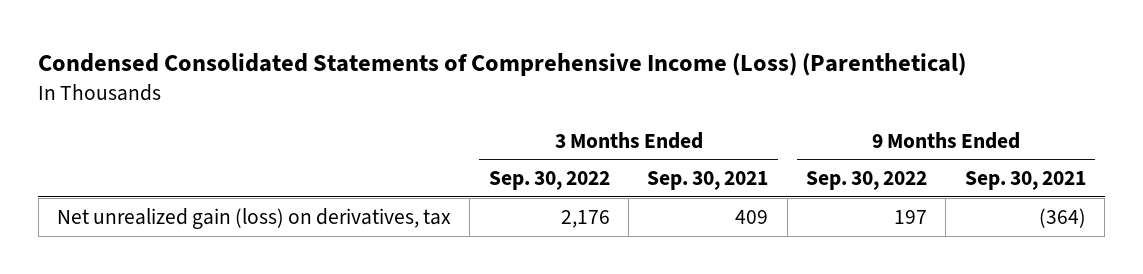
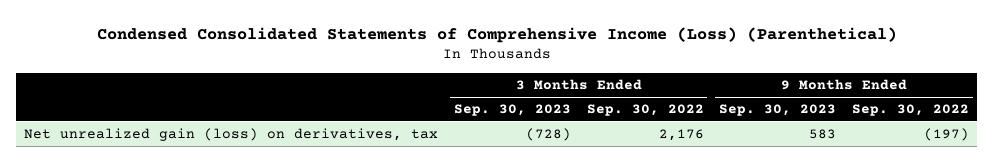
- | 3 Months Ended Sep. 30, 2022 | 3 Months Ended Sep. 30, 2021 | 9 Months Ended Sep. 30, 2022 | 9 Months Ended Sep. 30, 2021
+ | 3 Months Ended Sep. 30, 2023 | 3 Months Ended Sep. 30, 2022 | 9 Months Ended Sep. 30, 2023 | 9 Months Ended Sep. 30, 2022
- Net unrealized gain (loss) on derivatives, tax | 2,176 | 409 | 197 | (364)
+ Net unrealized gain (loss) on derivatives, tax | (728) | 2,176 | 583 | (197)

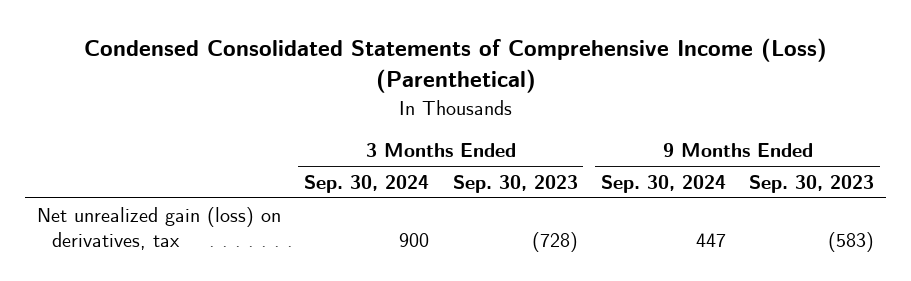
- | 3 Months Ended Sep. 30, 2023 | 3 Months Ended Sep. 30, 2022 | 9 Months Ended Sep. 30, 2023 | 9 Months Ended Sep. 30, 2022
+ | 3 Months Ended Sep. 30, 2024 | 3 Months Ended Sep. 30, 2023 | 9 Months Ended Sep. 30, 2024 | 9 Months Ended Sep. 30, 2023
- Net unrealized gain (loss) on derivatives, tax | (728) | 2,176 | 583 | (197)
+ Net unrealized gain (loss) on derivatives, tax | 900 | (728) | 447 | (583)

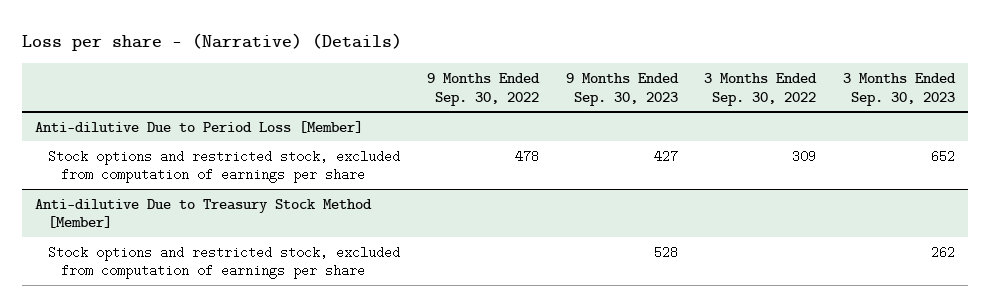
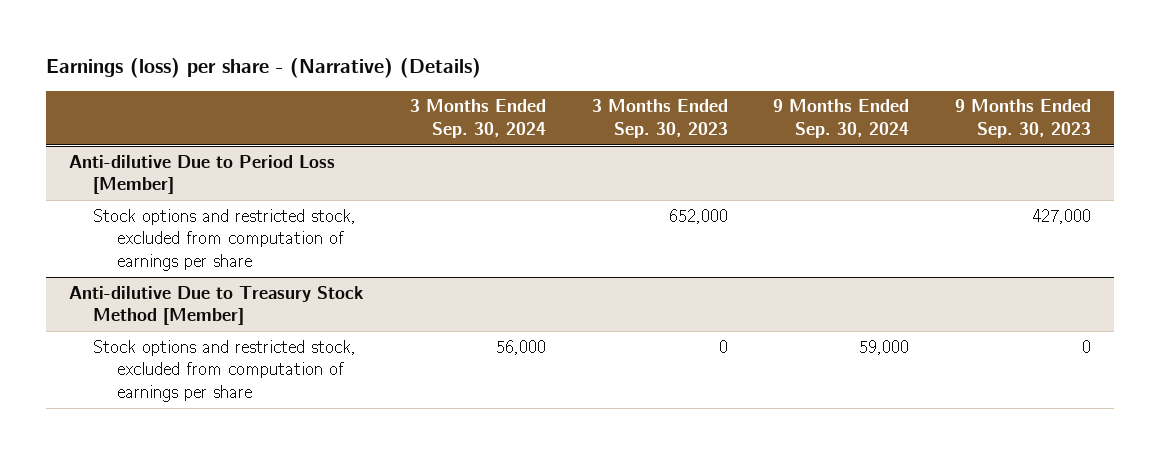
- Loss per share - (Narrative) (Details)
+ Earnings (loss) per share - (Narrative) (Details)
- | 9 Months Ended Sep. 30, 2022 | 9 Months Ended Sep. 30, 2023 | 3 Months Ended Sep. 30, 2022 | 3 Months Ended Sep. 30, 2023
+ | 3 Months Ended Sep. 30, 2024 | 3 Months Ended Sep. 30, 2023 | 9 Months Ended Sep. 30, 2024 | 9 Months Ended Sep. 30, 2023
@ Anti-dilutive Due to Period Loss [Member]
- Stock options and restricted stock, excluded from computation of earnings per share | 478 | 427 | 309 | 652
+ Stock options and restricted stock, excluded from computation of earnings per share | | 652,000 | | 427,000
@ Anti-dilutive Due to Treasury Stock Method [Member]
- Stock options and restricted stock, excluded from computation of earnings per share | | 528 | | 262
+ Stock options and restricted stock, excluded from computation of earnings per share | 56,000 | 0 | 59,000 | 0

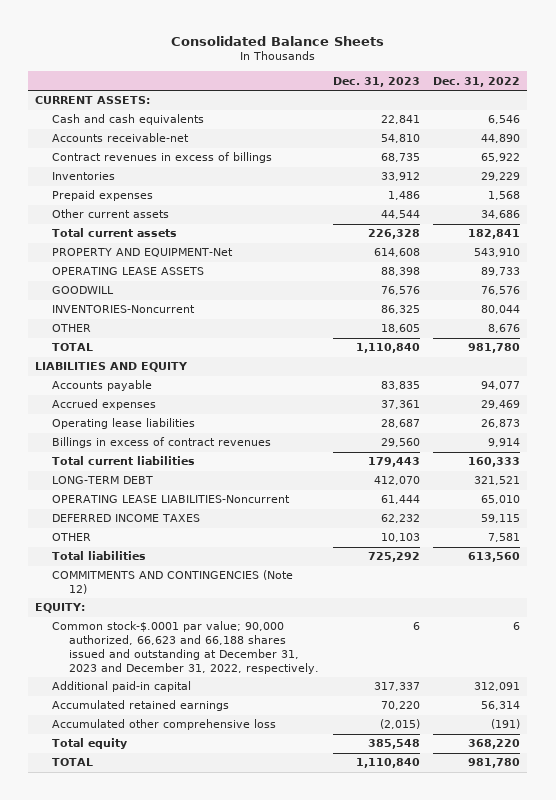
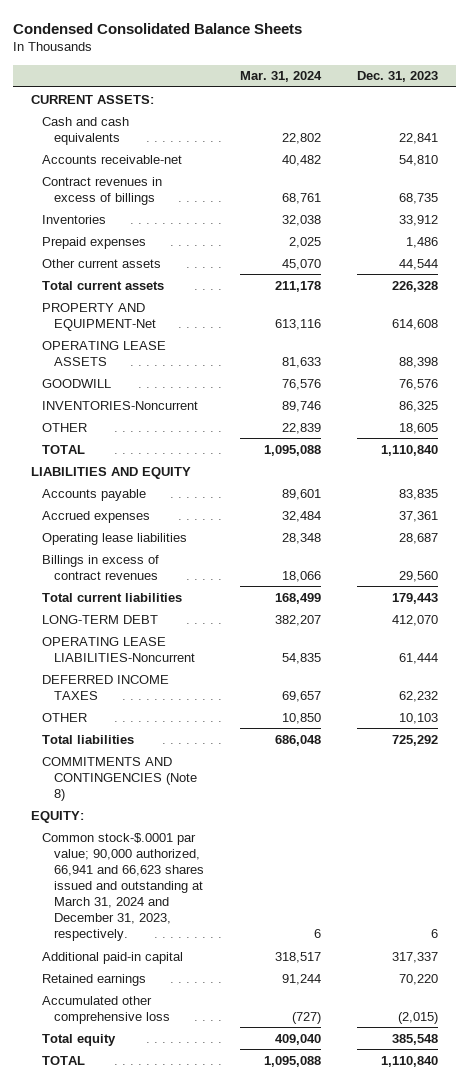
- Consolidated Balance Sheets
+ Condensed Consolidated Balance Sheets
- | Dec. 31, 2023 | Dec. 31, 2022
+ | Mar. 31, 2024 | Dec. 31, 2023
- COMMITMENTS AND CONTINGENCIES (Note 12)
+ COMMITMENTS AND CONTINGENCIES (Note 8)
- Common stock-$.0001 par value; 90,000 authorized, 66,623 and 66,188 shares issued and outstanding at December 31, 2023 and December 31, 2022, respectively. | 6 | 6
+ Common stock-$.0001 par value; 90,000 authorized, 66,941 and 66,623 shares issued and outstanding at March 31, 2024 and December 31, 2023, respectively. | 6 | 6
- Accumulated retained earnings | 70,220 | 56,314
+ Retained earnings | 91,244 | 70,220

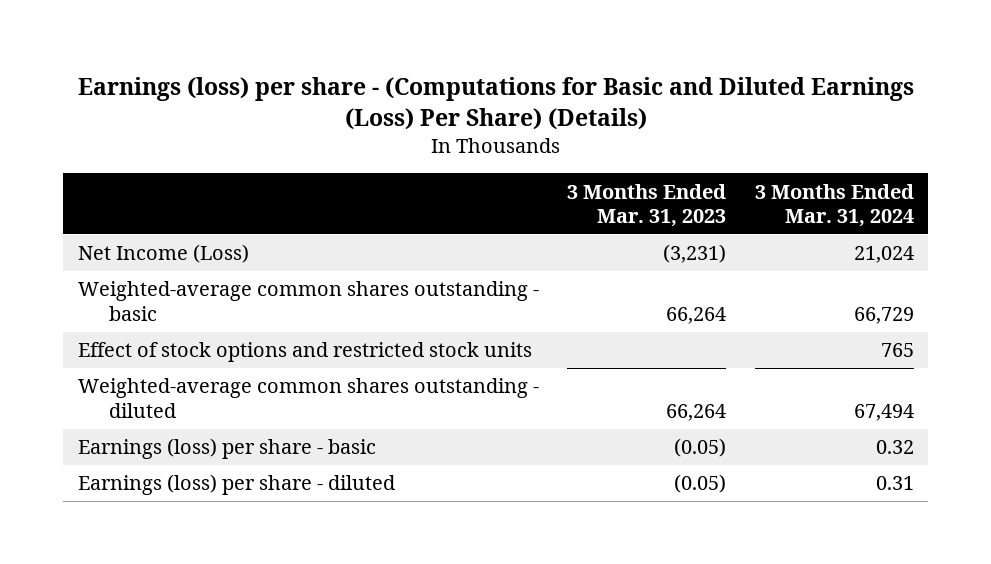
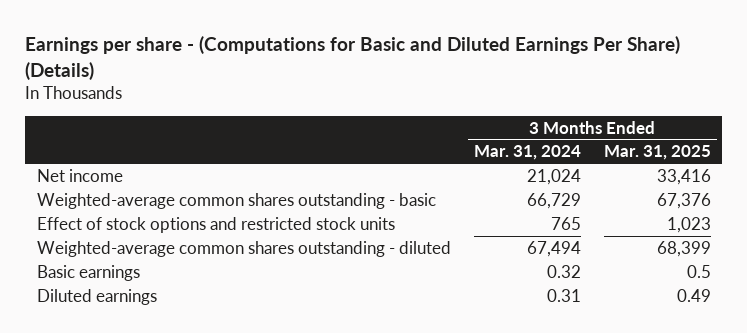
- Earnings (loss) per share - (Computations for Basic and Diluted Earnings (Loss) Per Share) (Details)
+ Earnings per share - (Computations for Basic and Diluted Earnings Per Share) (Details)
- | 3 Months Ended Mar. 31, 2023 | 3 Months Ended Mar. 31, 2024
+ | 3 Months Ended Mar. 31, 2024 | 3 Months Ended Mar. 31, 2025
- Net Income (Loss) | (3,231) | 21,024
+ Net income | 21,024 | 33,416
- Earnings (loss) per share - basic | (0.05) | 0.32
- Earnings (loss) per share - diluted | (0.05) | 0.31
+ Basic earnings | 0.32 | 0.5
+ Diluted earnings | 0.31 | 0.49

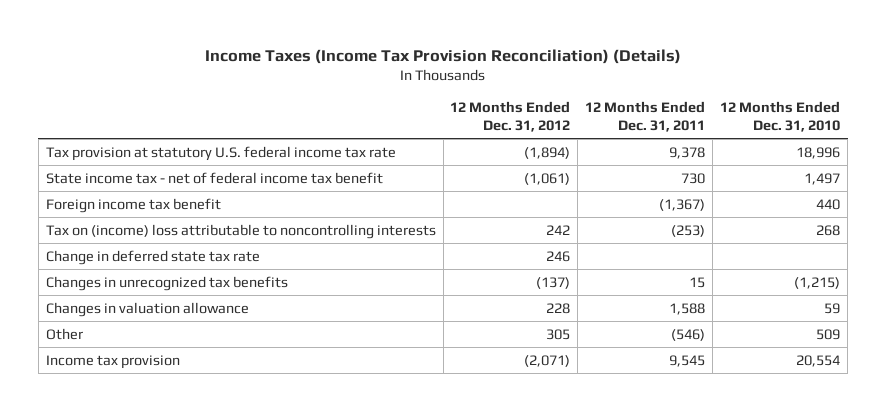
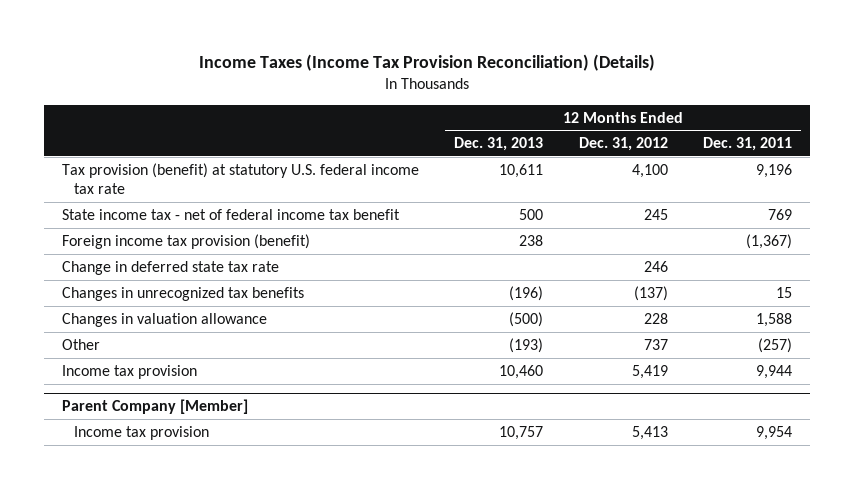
- | 12 Months Ended Dec. 31, 2012 | 12 Months Ended Dec. 31, 2011 | 12 Months Ended Dec. 31, 2010
+ | 12 Months Ended Dec. 31, 2013 | 12 Months Ended Dec. 31, 2012 | 12 Months Ended Dec. 31, 2011
- Tax provision at statutory U.S. federal income tax rate | (1,894) | 9,378 | 18,996
- State income tax - net of federal income tax benefit | (1,061) | 730 | 1,497
- Foreign income tax benefit | | (1,367) | 440
- Tax on (income) loss attributable to noncontrolling interests | 242 | (253) | 268
+ Tax provision (benefit) at statutory U.S. federal income tax rate | 10,611 | 4,100 | 9,196
+ State income tax - net of federal income tax benefit | 500 | 245 | 769
+ Foreign income tax provision (benefit) | 238 | | (1,367)
- Other | 305 | (546) | 509
- Income tax provision | (2,071) | 9,545 | 20,554
+ Other | (193) | 737 | (257)
+ Income tax provision | 10,460 | 5,419 | 9,944
+ Parent Company [Member]
+ Income tax provision | 10,757 | 5,413 | 9,954

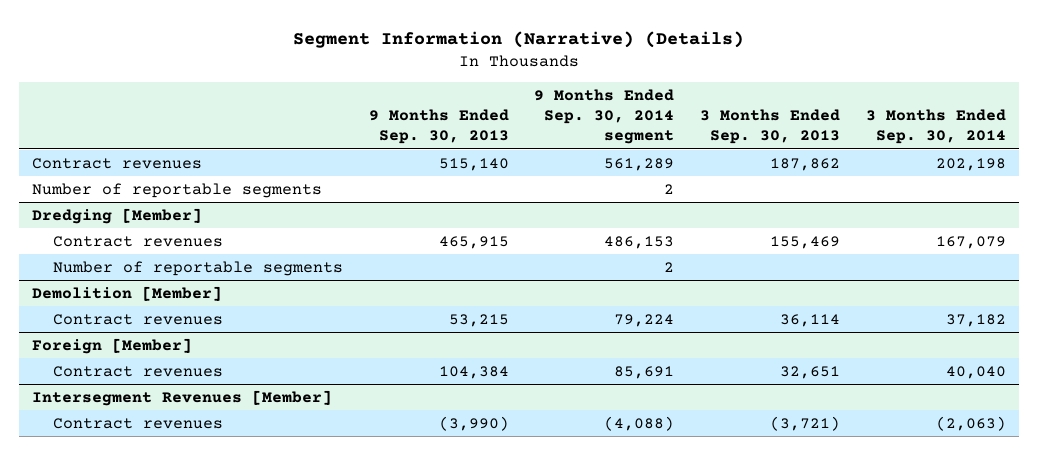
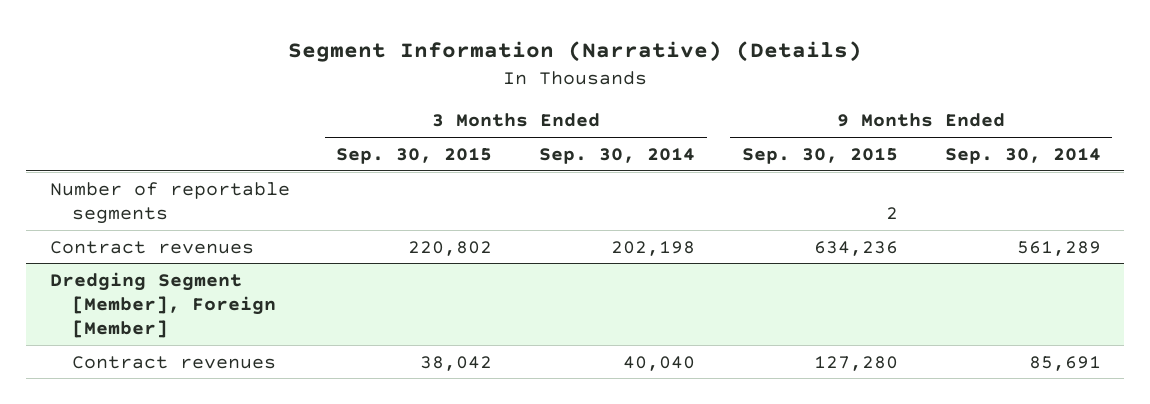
- | 9 Months Ended Sep. 30, 2013 | 9 Months Ended Sep. 30, 2014 segment | 3 Months Ended Sep. 30, 2013 | 3 Months Ended Sep. 30, 2014
+ | 3 Months Ended Sep. 30, 2015 | 3 Months Ended Sep. 30, 2014 | 9 Months Ended Sep. 30, 2015 | 9 Months Ended Sep. 30, 2014
- Dredging [Member]
- Contract revenues | 465,915 | 486,153 | 155,469 | 167,079
- Number of reportable segments | | 2 | |
- Demolition [Member]
- Contract revenues | 53,215 | 79,224 | 36,114 | 37,182
- Foreign [Member]
moved down: Contract revenues | 220,802 | 202,198 | 634,236 | 561,289
+ Dredging Segment [Member], Foreign [Member]
- Intersegment Revenues [Member]
- Contract revenues | (3,990) | (4,088) | (3,721) | (2,063)

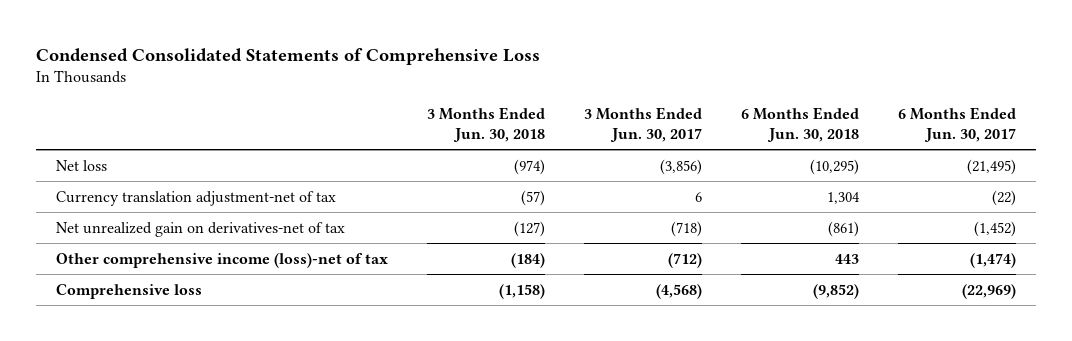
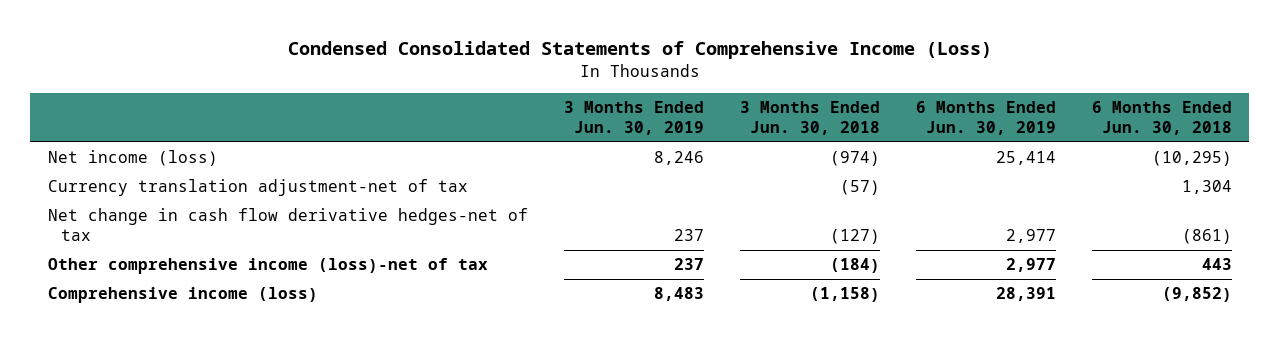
- Condensed Consolidated Statements of Comprehensive Loss
+ Condensed Consolidated Statements of Comprehensive Income (Loss)
- | 3 Months Ended Jun. 30, 2018 | 3 Months Ended Jun. 30, 2017 | 6 Months Ended Jun. 30, 2018 | 6 Months Ended Jun. 30, 2017
+ | 3 Months Ended Jun. 30, 2019 | 3 Months Ended Jun. 30, 2018 | 6 Months Ended Jun. 30, 2019 | 6 Months Ended Jun. 30, 2018
- Net loss | (974) | (3,856) | (10,295) | (21,495)
+ Net income (loss) | 8,246 | (974) | 25,414 | (10,295)
- Net unrealized gain on derivatives-net of tax | (127) | (718) | (861) | (1,452)
+ Net change in cash flow derivative hedges-net of tax | 237 | (127) | 2,977 | (861)
- Comprehensive loss | (1,158) | (4,568) | (9,852) | (22,969)
+ Comprehensive income (loss) | 8,483 | (1,158) | 28,391 | (9,852)

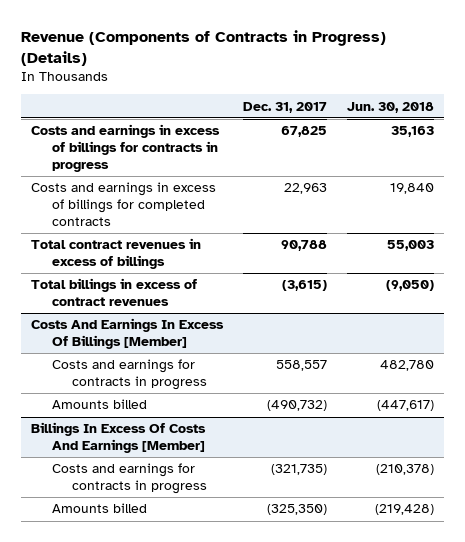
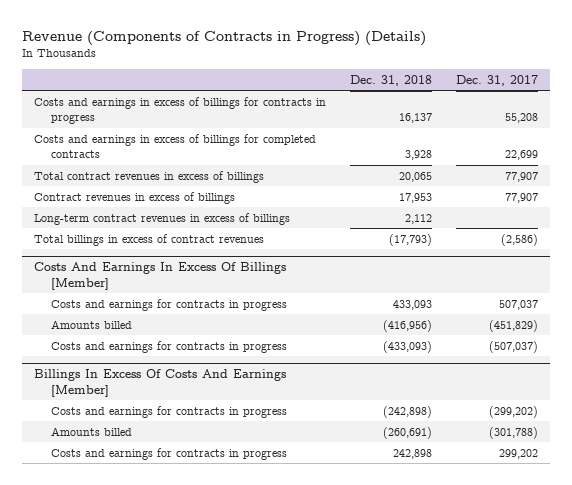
- | Dec. 31, 2017 | Jun. 30, 2018
+ | Dec. 31, 2018 | Dec. 31, 2017
- Costs and earnings in excess of billings for contracts in progress | 67,825 | 35,163
- Costs and earnings in excess of billings for completed contracts | 22,963 | 19,840
- Total contract revenues in excess of billings | 90,788 | 55,003
- Total billings in excess of contract revenues | (3,615) | (9,050)
+ Costs and earnings in excess of billings for contracts in progress | 16,137 | 55,208
+ Costs and earnings in excess of billings for completed contracts | 3,928 | 22,699
+ Total contract revenues in excess of billings | 20,065 | 77,907
+ Contract revenues in excess of billings | 17,953 | 77,907
+ Long-term contract revenues in excess of billings | 2,112 |
+ Total billings in excess of contract revenues | (17,793) | (2,586)
@ Costs And Earnings In Excess Of Billings [Member]
- Costs and earnings for contracts in progress | 558,557 | 482,780
- Amounts billed | (490,732) | (447,617)
+ Costs and earnings for contracts in progress | 433,093 | 507,037
+ Amounts billed | (416,956) | (451,829)
+ Costs and earnings for contracts in progress | (433,093) | (507,037)
@ Billings In Excess Of Costs And Earnings [Member]
- Costs and earnings for contracts in progress | (321,735) | (210,378)
- Amounts billed | (325,350) | (219,428)
+ Costs and earnings for contracts in progress | (242,898) | (299,202)
+ Amounts billed | (260,691) | (301,788)
+ Costs and earnings for contracts in progress | 242,898 | 299,202

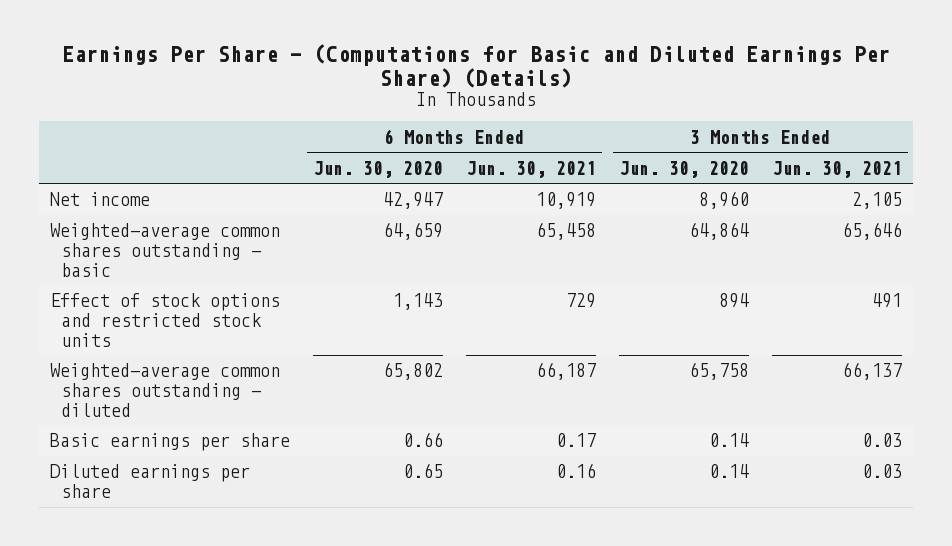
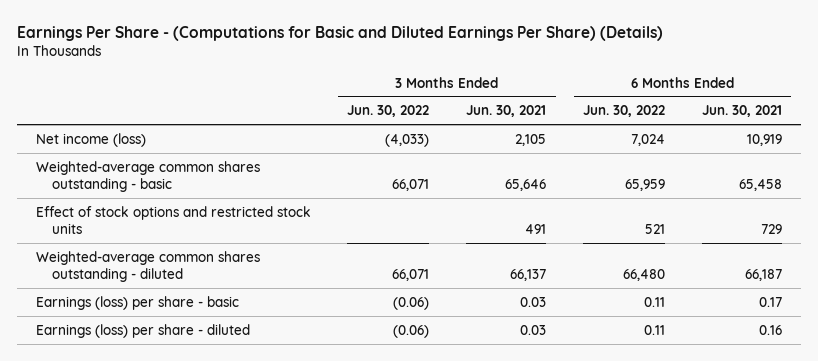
- | 6 Months Ended Jun. 30, 2020 | 6 Months Ended Jun. 30, 2021 | 3 Months Ended Jun. 30, 2020 | 3 Months Ended Jun. 30, 2021
+ | 3 Months Ended Jun. 30, 2022 | 3 Months Ended Jun. 30, 2021 | 6 Months Ended Jun. 30, 2022 | 6 Months Ended Jun. 30, 2021
- Net income | 42,947 | 10,919 | 8,960 | 2,105
+ Net income (loss) | (4,033) | 2,105 | 7,024 | 10,919
- Basic earnings per share | 0.66 | 0.17 | 0.14 | 0.03
- Diluted earnings per share | 0.65 | 0.16 | 0.14 | 0.03
+ Earnings (loss) per share - basic | (0.06) | 0.03 | 0.11 | 0.17
+ Earnings (loss) per share - diluted | (0.06) | 0.03 | 0.11 | 0.16

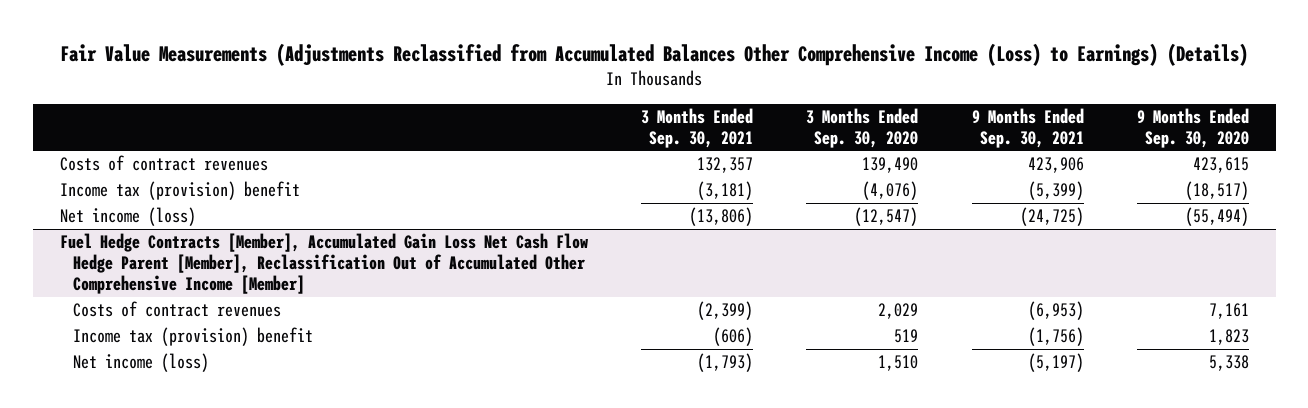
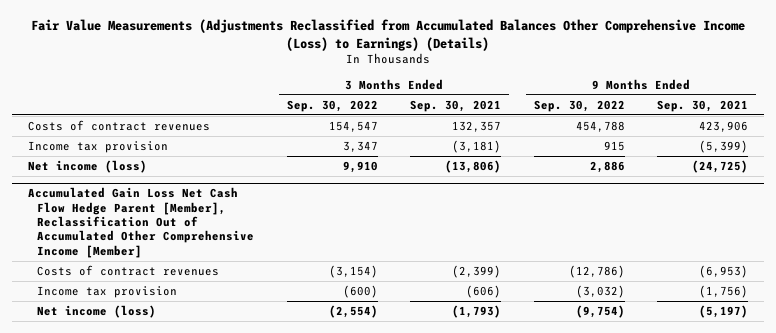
- | 3 Months Ended Sep. 30, 2021 | 3 Months Ended Sep. 30, 2020 | 9 Months Ended Sep. 30, 2021 | 9 Months Ended Sep. 30, 2020
+ | 3 Months Ended Sep. 30, 2022 | 3 Months Ended Sep. 30, 2021 | 9 Months Ended Sep. 30, 2022 | 9 Months Ended Sep. 30, 2021
- Income tax (provision) benefit | (3,181) | (4,076) | (5,399) | (18,517)
+ Income tax provision | 3,347 | (3,181) | 915 | (5,399)
- Fuel Hedge Contracts [Member], Accumulated Gain Loss Net Cash Flow Hedge Parent [Member], Reclassification Out of Accumulated Other Comprehensive Income [Member]
+ Accumulated Gain Loss Net Cash Flow Hedge Parent [Member], Reclassification Out of Accumulated Other Comprehensive Income [Member]
- Income tax (provision) benefit | (606) | 519 | (1,756) | 1,823
+ Income tax provision | (600) | (606) | (3,032) | (1,756)

